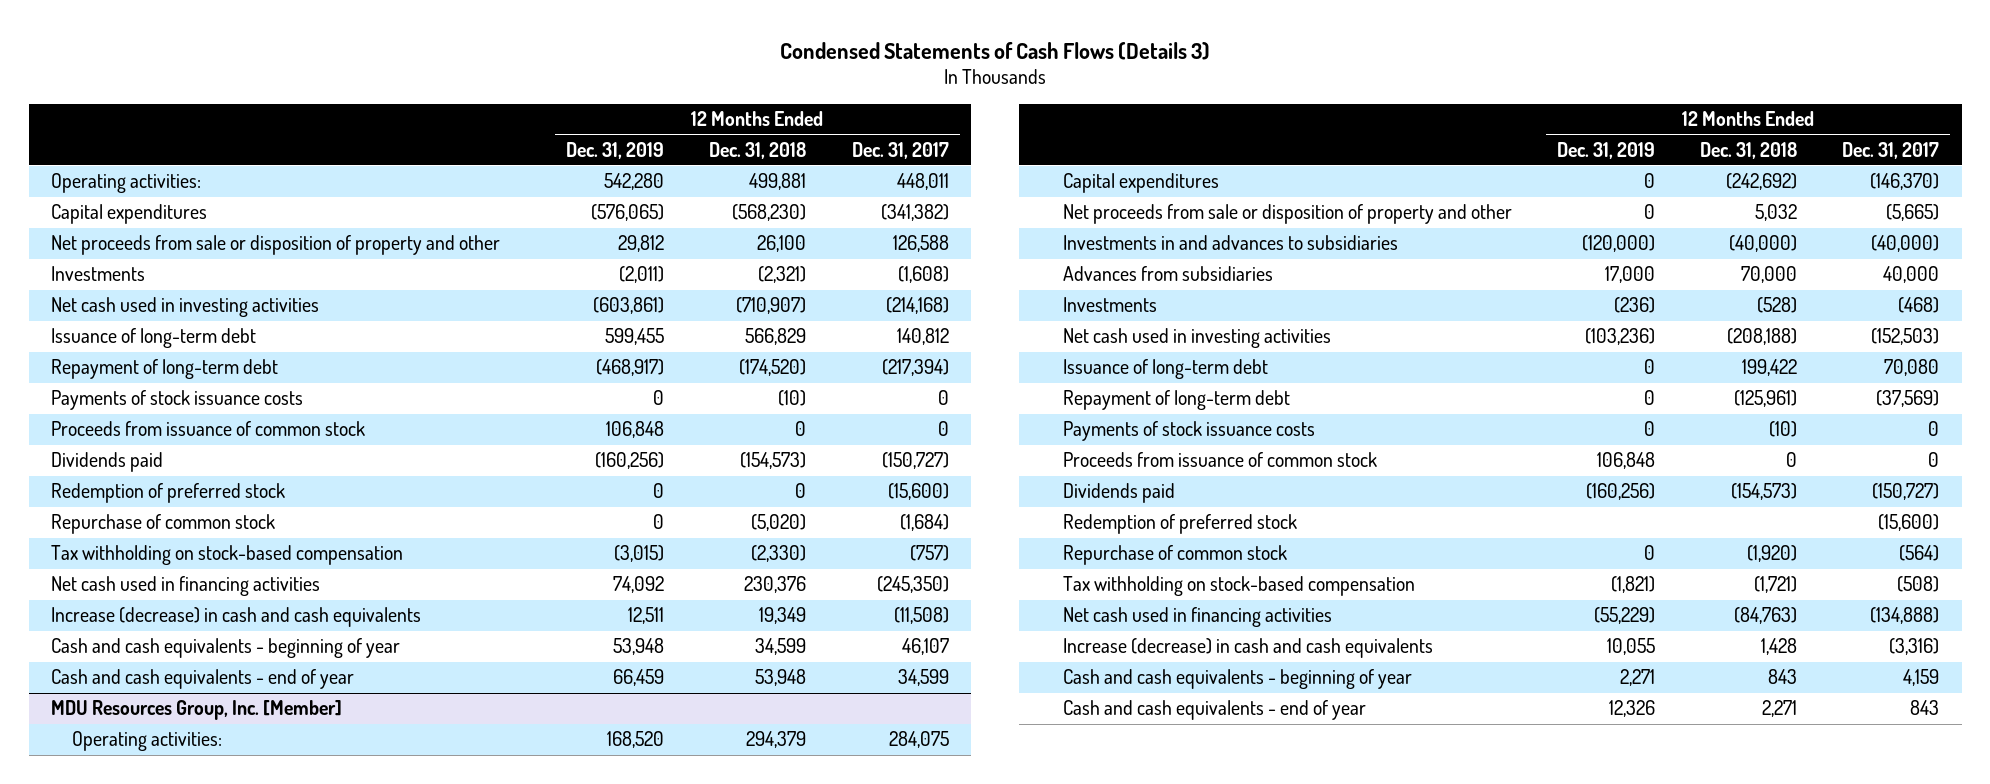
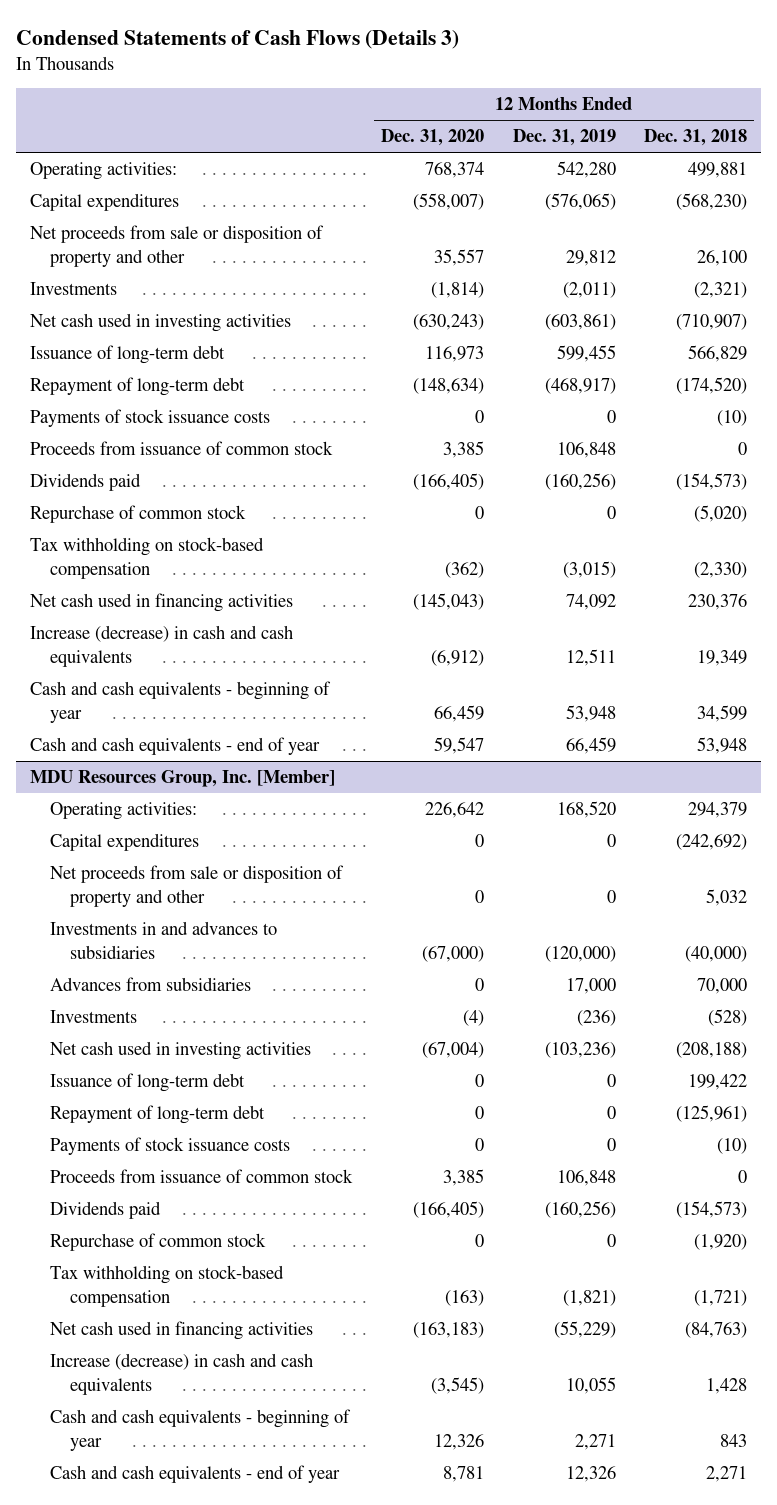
- | 12 Months Ended Dec. 31, 2019 | 12 Months Ended Dec. 31, 2018 | 12 Months Ended Dec. 31, 2017
+ | 12 Months Ended Dec. 31, 2020 | 12 Months Ended Dec. 31, 2019 | 12 Months Ended Dec. 31, 2018
- Redemption of preferred stock | 0 | 0 | (15,600)
@ MDU Resources Group, Inc. [Member]
- Redemption of preferred stock | | | (15,600)

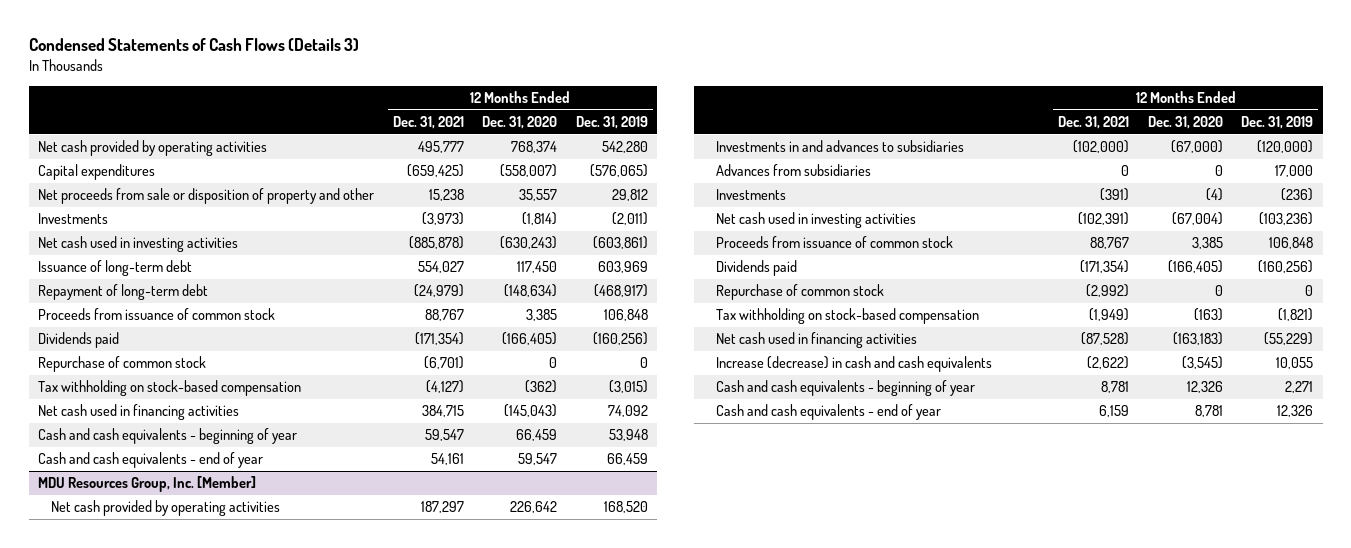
- | 12 Months Ended Dec. 31, 2020 | 12 Months Ended Dec. 31, 2019 | 12 Months Ended Dec. 31, 2018
+ | 12 Months Ended Dec. 31, 2021 | 12 Months Ended Dec. 31, 2020 | 12 Months Ended Dec. 31, 2019
- Operating activities: | 768,374 | 542,280 | 499,881
+ Net cash provided by operating activities | 495,777 | 768,374 | 542,280
- Issuance of long-term debt | 116,973 | 599,455 | 566,829
+ Issuance of long-term debt | 554,027 | 117,450 | 603,969
- Payments of stock issuance costs | 0 | 0 | (10)
- Increase (decrease) in cash and cash equivalents | (6,912) | 12,511 | 19,349
@ MDU Resources Group, Inc. [Member]
- Operating activities: | 226,642 | 168,520 | 294,379
- Capital expenditures | 0 | 0 | (242,692)
- Net proceeds from sale or disposition of property and other | 0 | 0 | 5,032
+ Net cash provided by operating activities | 187,297 | 226,642 | 168,520
- Issuance of long-term debt | 0 | 0 | 199,422
- Repayment of long-term debt | 0 | 0 | (125,961)
- Payments of stock issuance costs | 0 | 0 | (10)

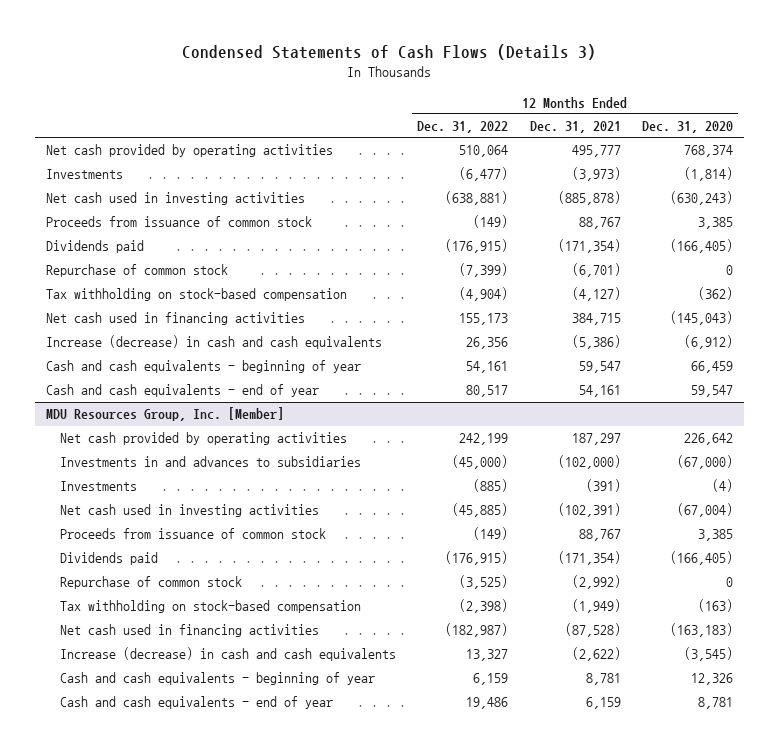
- | 12 Months Ended Dec. 31, 2021 | 12 Months Ended Dec. 31, 2020 | 12 Months Ended Dec. 31, 2019
+ | 12 Months Ended Dec. 31, 2022 | 12 Months Ended Dec. 31, 2021 | 12 Months Ended Dec. 31, 2020
- Capital expenditures | (659,425) | (558,007) | (576,065)
- Net proceeds from sale or disposition of property and other | 15,238 | 35,557 | 29,812
- Issuance of long-term debt | 554,027 | 117,450 | 603,969
- Repayment of long-term debt | (24,979) | (148,634) | (468,917)
+ Increase (decrease) in cash and cash equivalents | 26,356 | (5,386) | (6,912)
@ MDU Resources Group, Inc. [Member]
- Advances from subsidiaries | 0 | 0 | 17,000

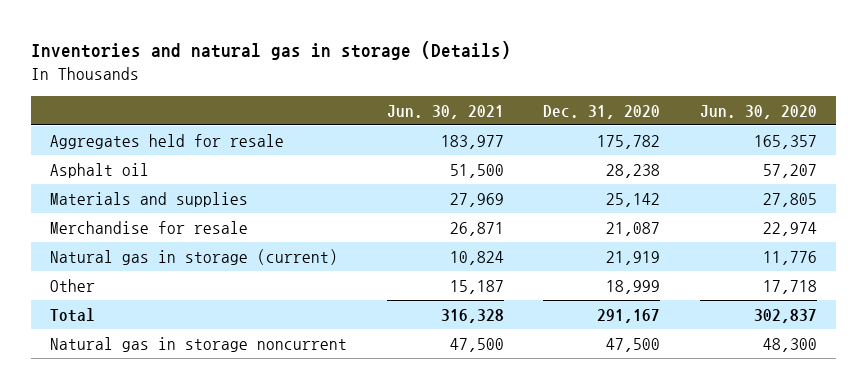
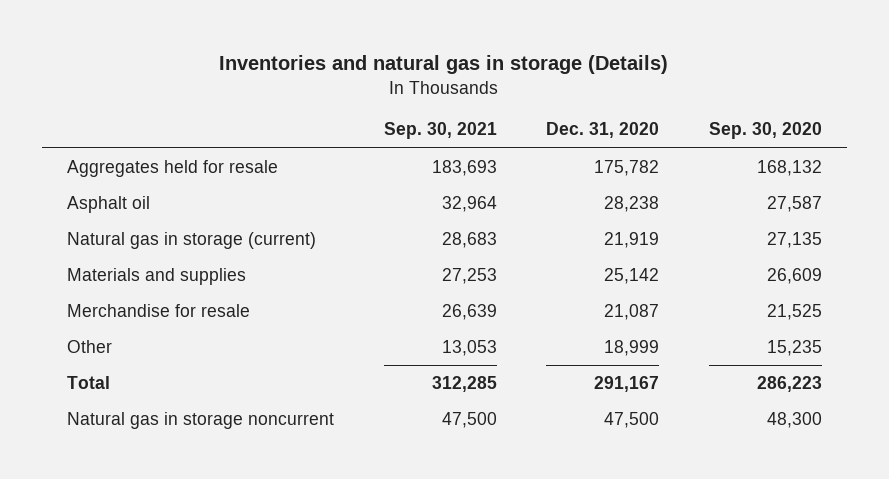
- | Jun. 30, 2021 | Dec. 31, 2020 | Jun. 30, 2020
+ | Sep. 30, 2021 | Dec. 31, 2020 | Sep. 30, 2020
moved up: Natural gas in storage (current) | 28,683 | 21,919 | 27,135

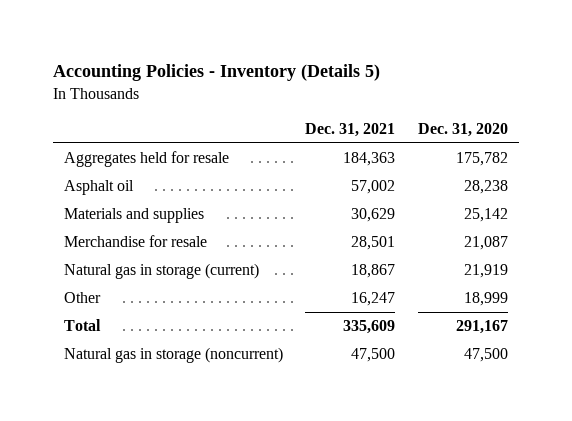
- Inventories and natural gas in storage (Details)
+ Accounting Policies - Inventory (Details 5)
- | Sep. 30, 2021 | Dec. 31, 2020 | Sep. 30, 2020
+ | Dec. 31, 2021 | Dec. 31, 2020
moved down: Natural gas in storage (current) | 18,867 | 21,919
- Natural gas in storage noncurrent | 47,500 | 47,500 | 48,300
+ Natural gas in storage (noncurrent) | 47,500 | 47,500

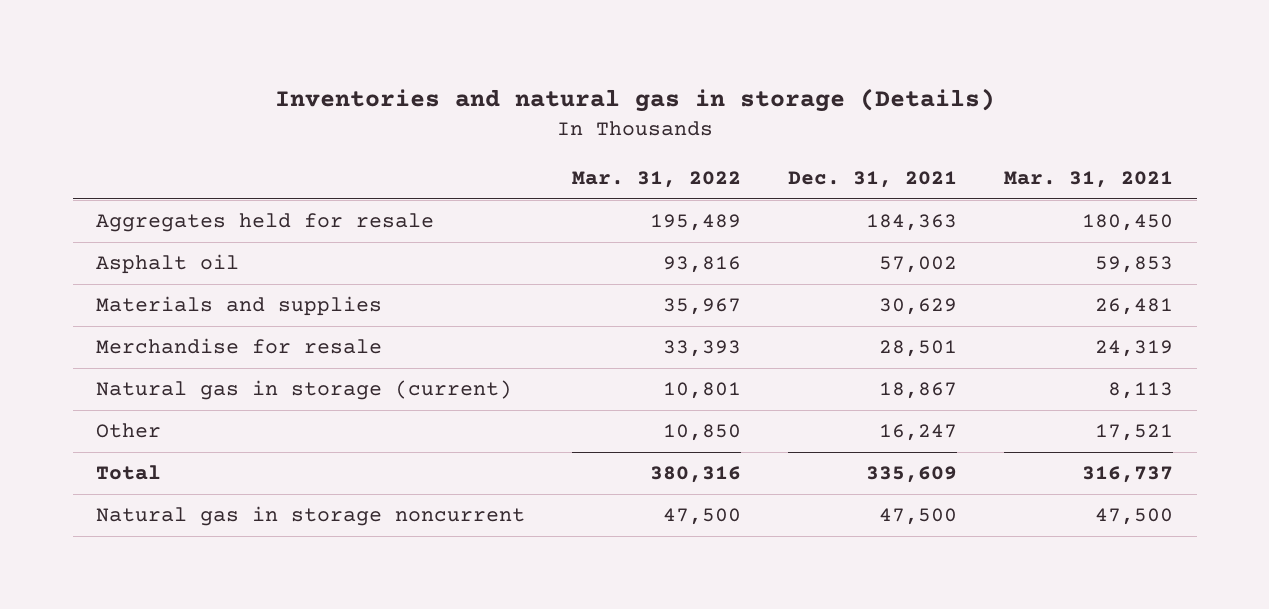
- Accounting Policies - Inventory (Details 5)
+ Inventories and natural gas in storage (Details)
- | Dec. 31, 2021 | Dec. 31, 2020
+ | Mar. 31, 2022 | Dec. 31, 2021 | Mar. 31, 2021
- Natural gas in storage (noncurrent) | 47,500 | 47,500
+ Natural gas in storage noncurrent | 47,500 | 47,500 | 47,500

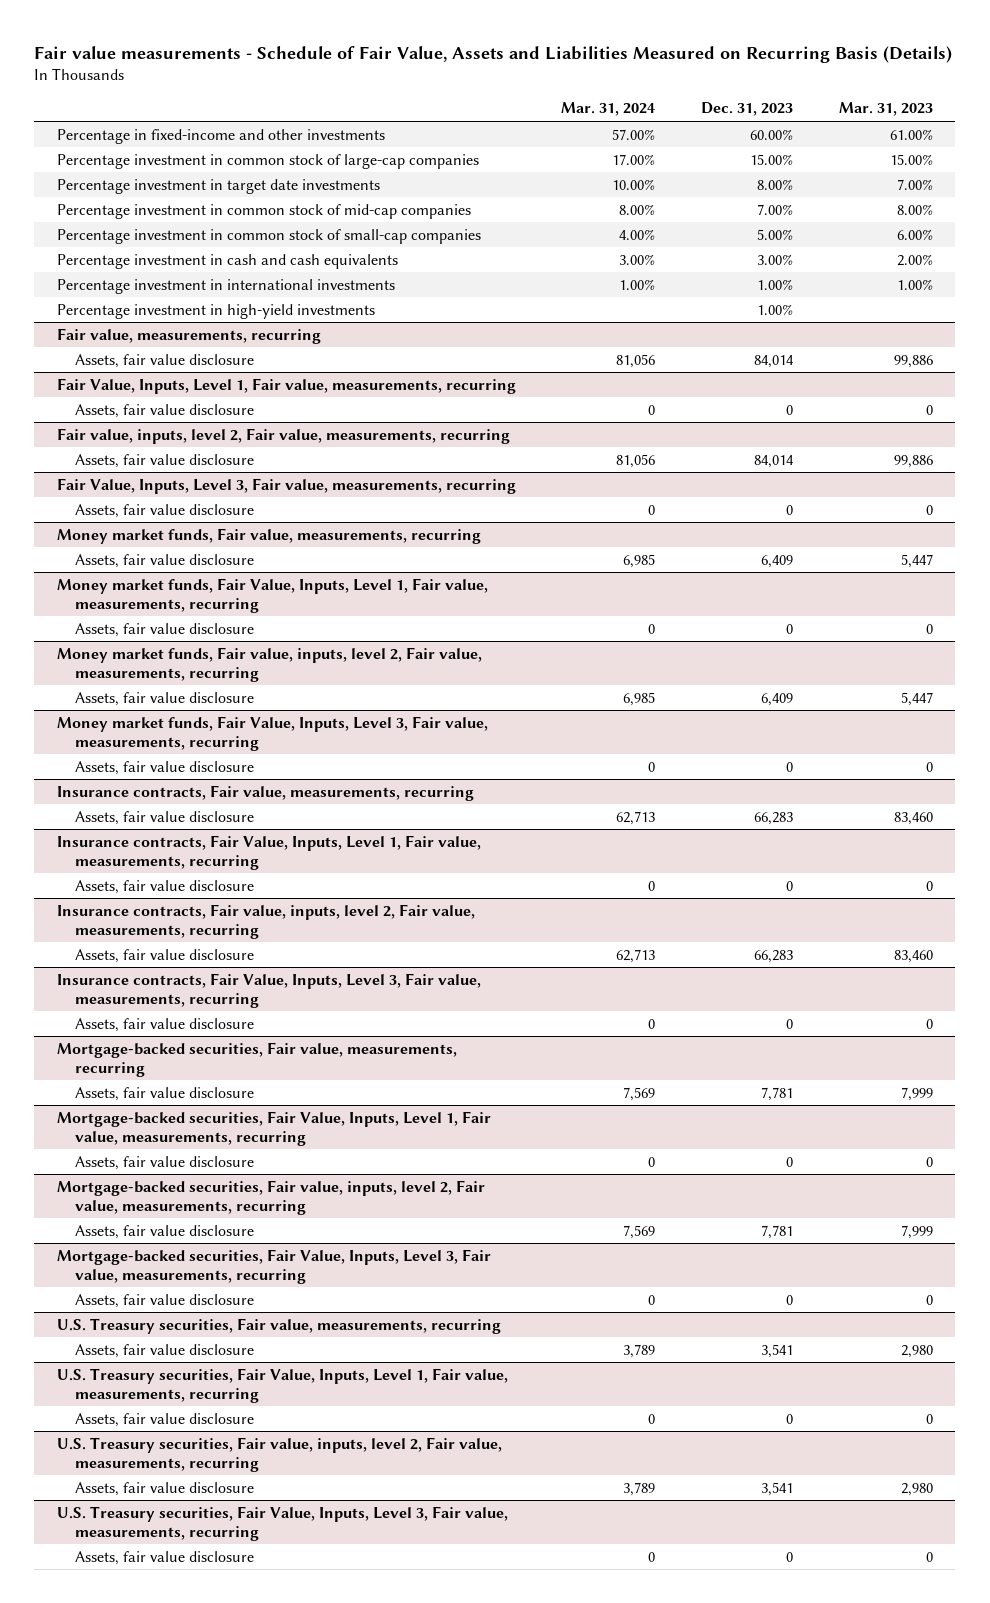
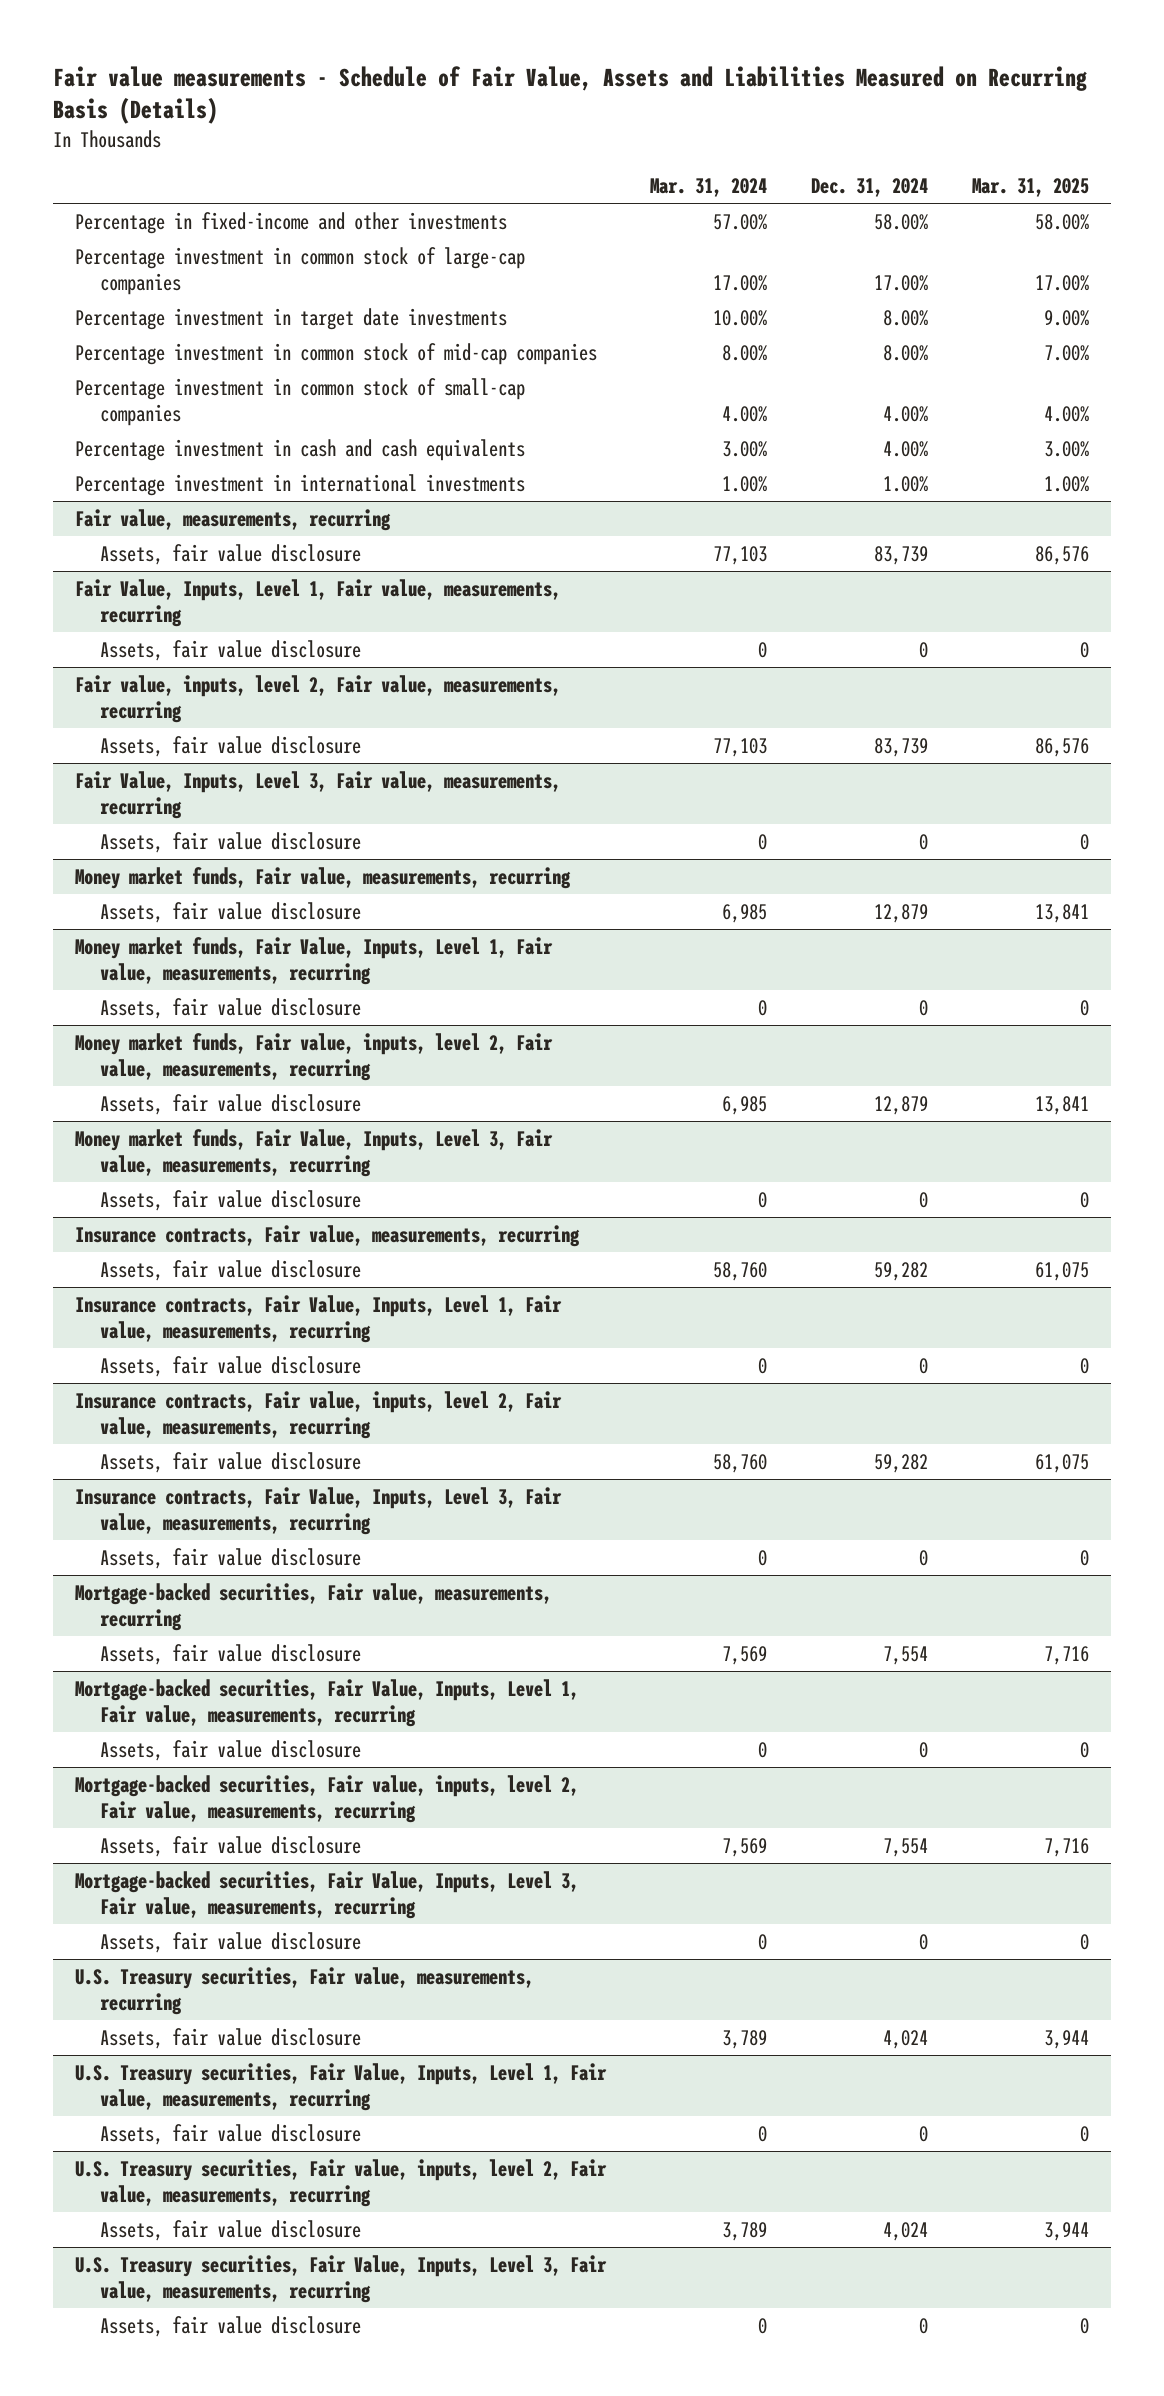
- | Mar. 31, 2024 | Dec. 31, 2023 | Mar. 31, 2023
+ | Mar. 31, 2024 | Dec. 31, 2024 | Mar. 31, 2025
- Percentage investment in high-yield investments | | 1.00% |
@ Fair value, measurements, recurring
- Assets, fair value disclosure | 81,056 | 84,014 | 99,886
+ Assets, fair value disclosure | 77,103 | 83,739 | 86,576
@ Fair value, inputs, level 2, Fair value, measurements, recurring
- Assets, fair value disclosure | 81,056 | 84,014 | 99,886
+ Assets, fair value disclosure | 77,103 | 83,739 | 86,576
@ Insurance contracts, Fair value, measurements, recurring
- Assets, fair value disclosure | 62,713 | 66,283 | 83,460
+ Assets, fair value disclosure | 58,760 | 59,282 | 61,075
@ Insurance contracts, Fair value, inputs, level 2, Fair value, measurements, recurring
- Assets, fair value disclosure | 62,713 | 66,283 | 83,460
+ Assets, fair value disclosure | 58,760 | 59,282 | 61,075

